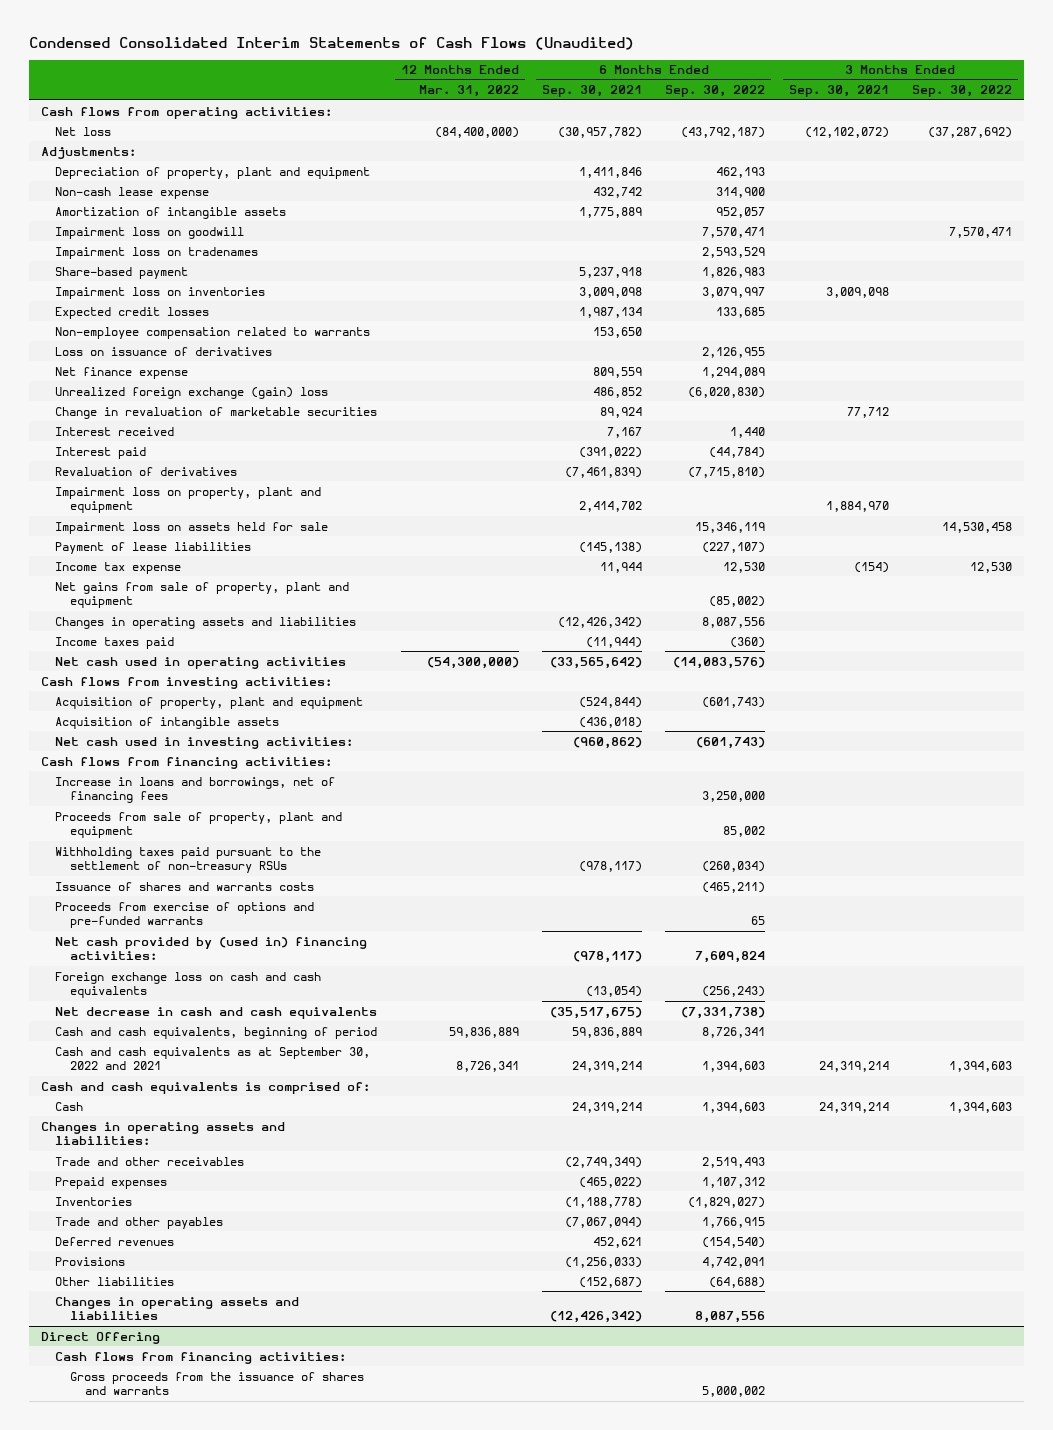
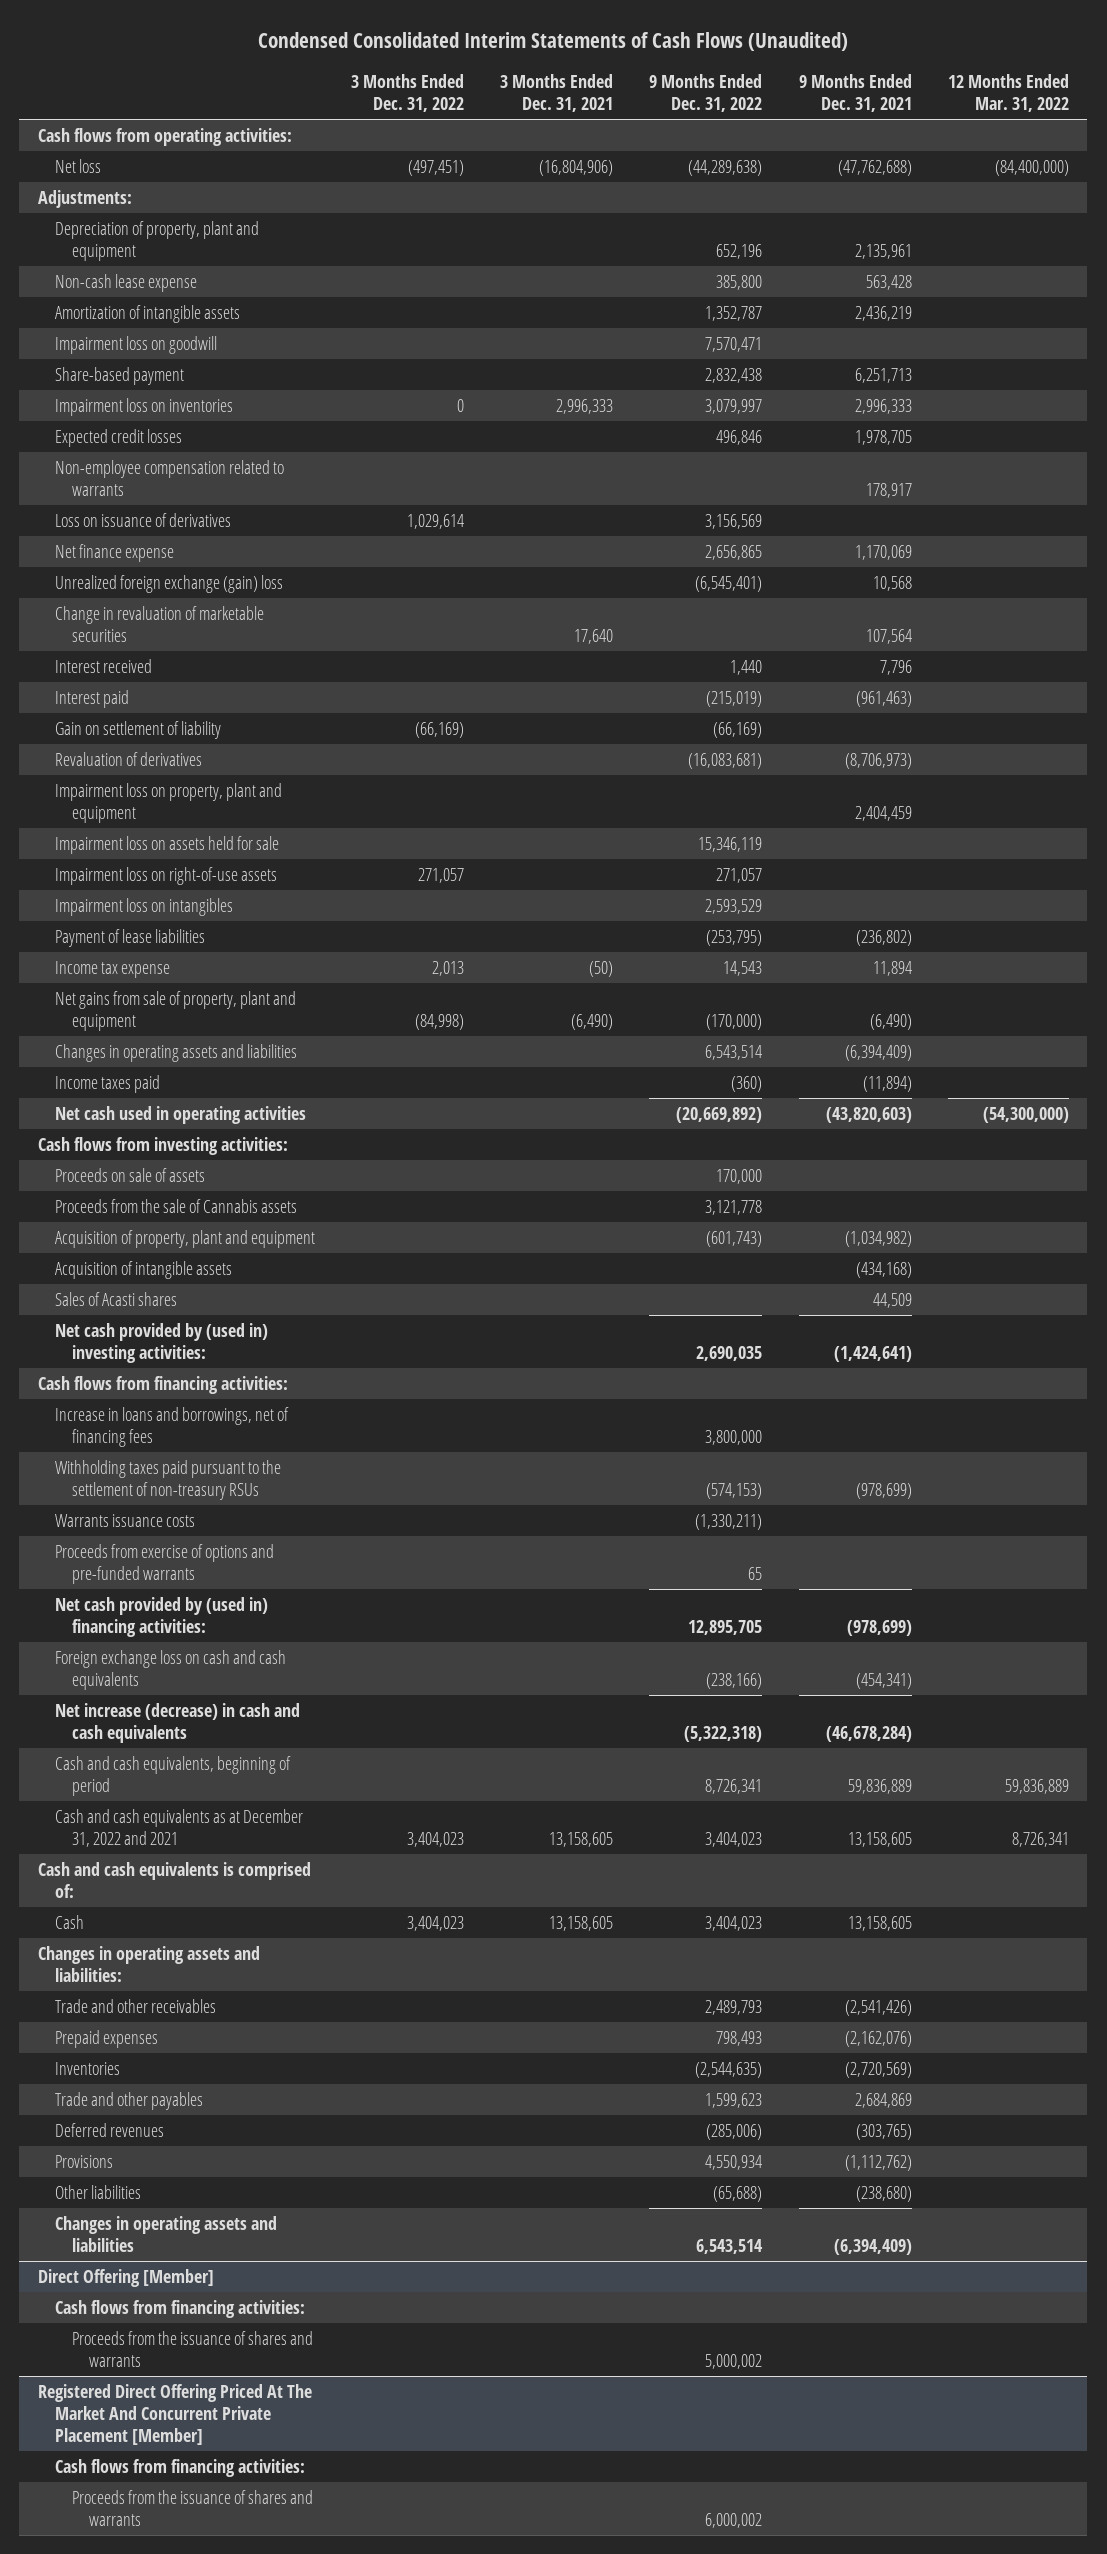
- | 12 Months Ended Mar. 31, 2022 | 6 Months Ended Sep. 30, 2021 | 6 Months Ended Sep. 30, 2022 | 3 Months Ended Sep. 30, 2021 | 3 Months Ended Sep. 30, 2022
+ | 3 Months Ended Dec. 31, 2022 | 3 Months Ended Dec. 31, 2021 | 9 Months Ended Dec. 31, 2022 | 9 Months Ended Dec. 31, 2021 | 12 Months Ended Mar. 31, 2022
- Impairment loss on tradenames | | | 2,593,529 | |
+ Gain on settlement of liability | (66,169) | | (66,169) | |
+ Impairment loss on right-of-use assets | 271,057 | | 271,057 | |
+ Impairment loss on intangibles | | | 2,593,529 | |
+ Proceeds on sale of assets | | | 170,000 | |
+ Proceeds from the sale of Cannabis assets | | | 3,121,778 | |
- Net cash used in investing activities: | | (960,862) | (601,743) | |
+ Sales of Acasti shares | | | | 44,509 |
+ Net cash provided by (used in) investing activities: | | | 2,690,035 | (1,424,641) |
- Proceeds from sale of property, plant and equipment | | | 85,002 | |
- Issuance of shares and warrants costs | | | (465,211) | |
+ Warrants issuance costs | | | (1,330,211) | |
- Net decrease in cash and cash equivalents | | (35,517,675) | (7,331,738) | |
+ Net increase (decrease) in cash and cash equivalents | | | (5,322,318) | (46,678,284) |
- Cash and cash equivalents as at September 30, 2022 and 2021 | 8,726,341 | 24,319,214 | 1,394,603 | 24,319,214 | 1,394,603
+ Cash and cash equivalents as at December 31, 2022 and 2021 | 3,404,023 | 13,158,605 | 3,404,023 | 13,158,605 | 8,726,341
- Direct Offering
+ Direct Offering [Member]
- Gross proceeds from the issuance of shares and warrants | | | 5,000,002 | |
+ Proceeds from the issuance of shares and warrants | | | 5,000,002 | |
+ Registered Direct Offering Priced At The Market And Concurrent Private Placement [Member]
+ Cash flows from financing activities:
+ Proceeds from the issuance of shares and warrants | | | 6,000,002 | |

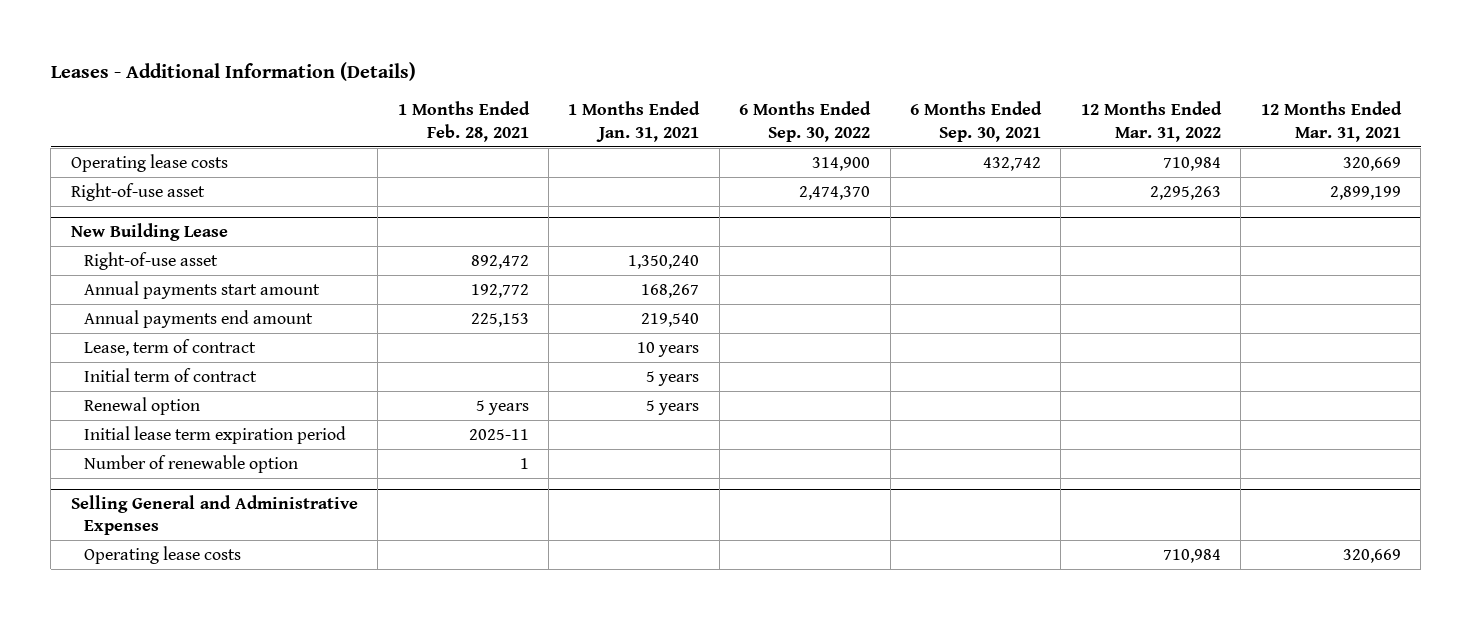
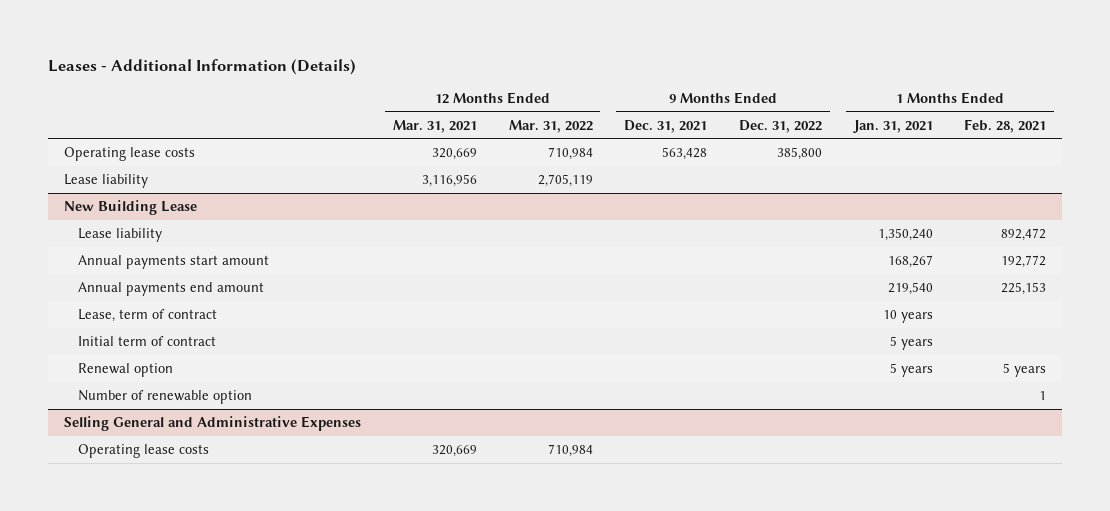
- | 1 Months Ended Feb. 28, 2021 | 1 Months Ended Jan. 31, 2021 | 6 Months Ended Sep. 30, 2022 | 6 Months Ended Sep. 30, 2021 | 12 Months Ended Mar. 31, 2022 | 12 Months Ended Mar. 31, 2021
+ | 12 Months Ended Mar. 31, 2021 | 12 Months Ended Mar. 31, 2022 | 9 Months Ended Dec. 31, 2021 | 9 Months Ended Dec. 31, 2022 | 1 Months Ended Jan. 31, 2021 | 1 Months Ended Feb. 28, 2021
- Right-of-use asset | | | 2,474,370 | | 2,295,263 | 2,899,199
+ Lease liability | 3,116,956 | 2,705,119 | | | |
@ New Building Lease
- Right-of-use asset | 892,472 | 1,350,240 | | | |
+ Lease liability | | | | | 1,350,240 | 892,472
- Initial lease term expiration period | 2025-11 | | | | |

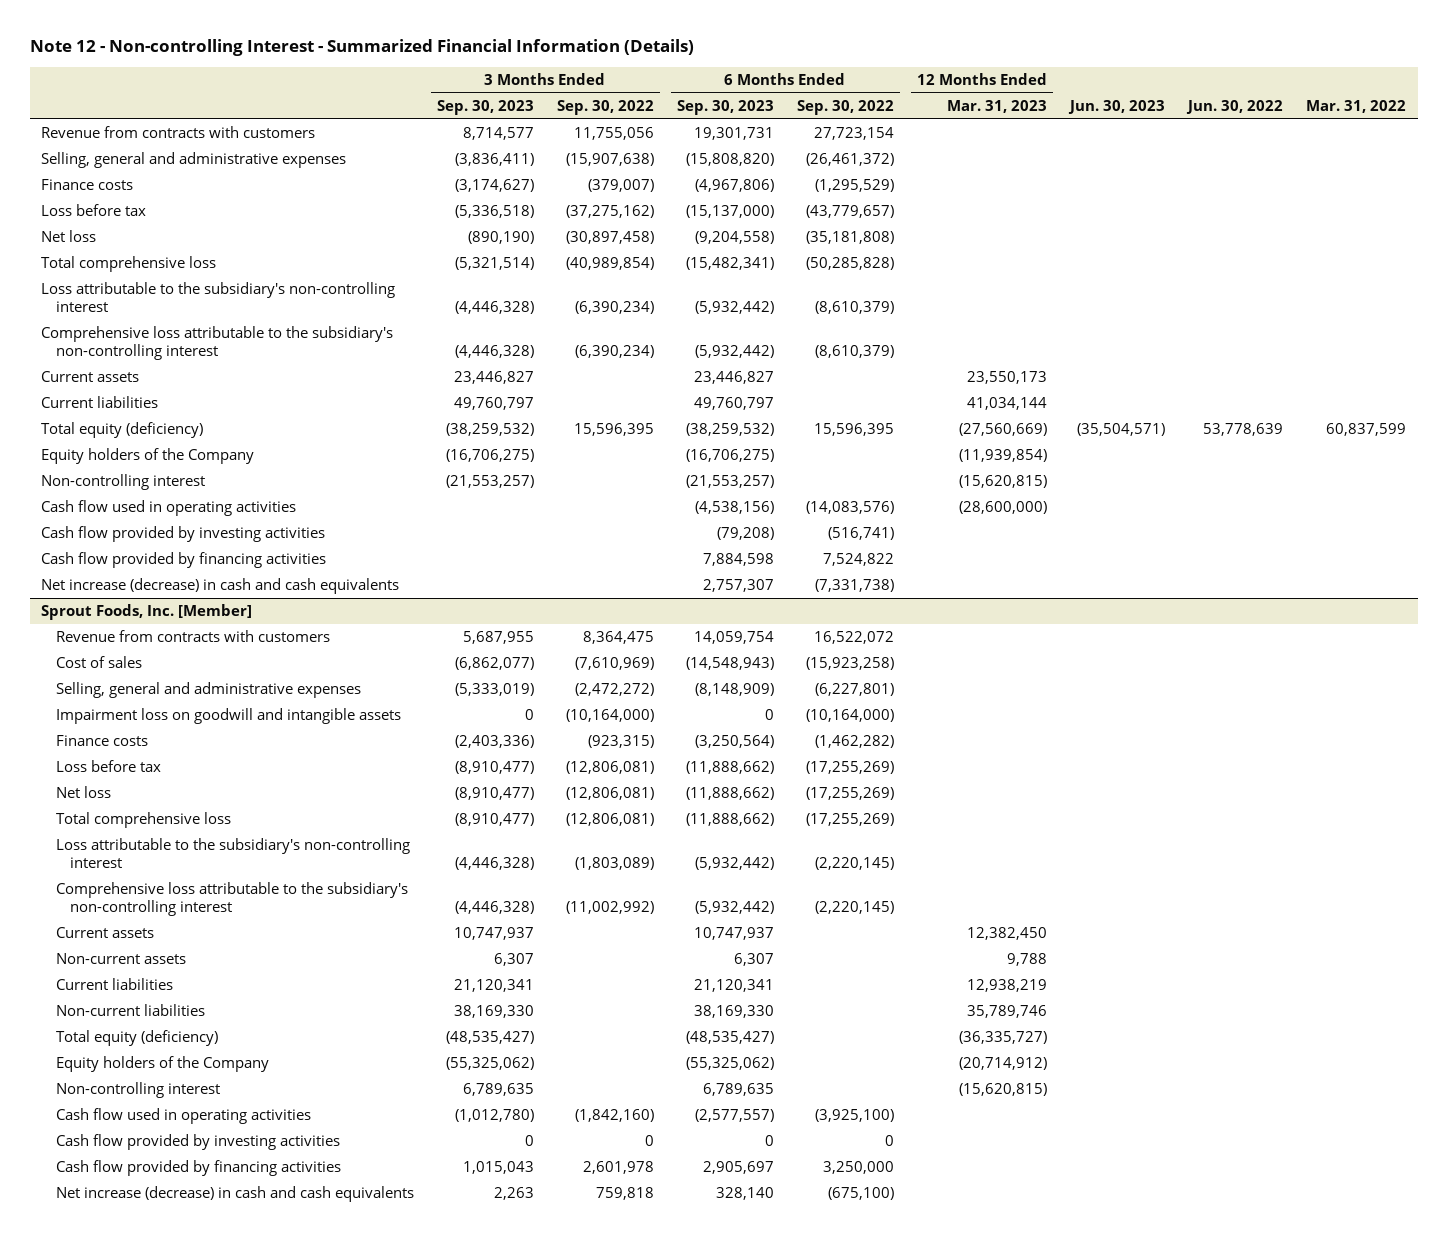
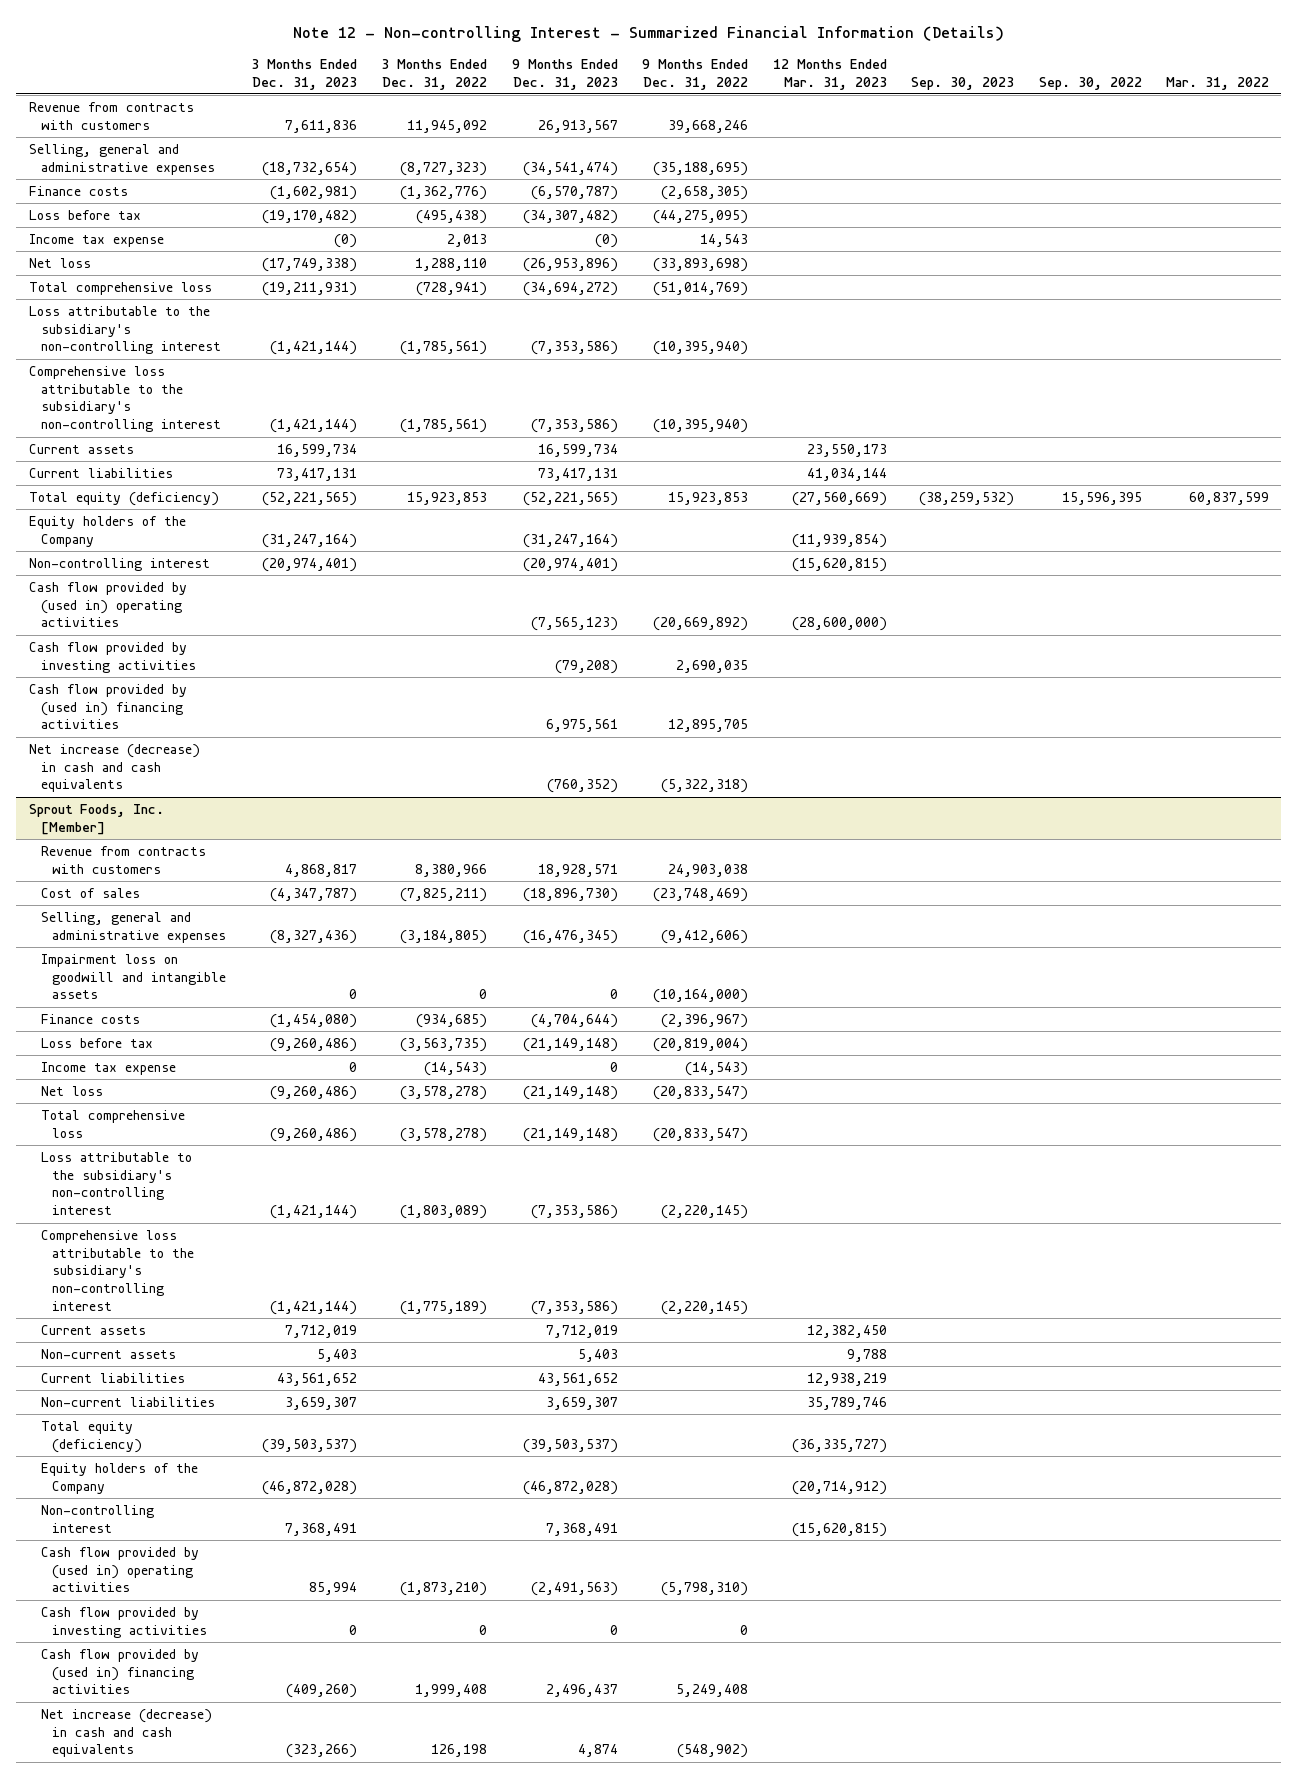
- | 3 Months Ended Sep. 30, 2023 | 3 Months Ended Sep. 30, 2022 | 6 Months Ended Sep. 30, 2023 | 6 Months Ended Sep. 30, 2022 | 12 Months Ended Mar. 31, 2023 | Jun. 30, 2023 | Jun. 30, 2022 | Mar. 31, 2022
+ | 3 Months Ended Dec. 31, 2023 | 3 Months Ended Dec. 31, 2022 | 9 Months Ended Dec. 31, 2023 | 9 Months Ended Dec. 31, 2022 | 12 Months Ended Mar. 31, 2023 | Sep. 30, 2023 | Sep. 30, 2022 | Mar. 31, 2022
+ Income tax expense | (0) | 2,013 | (0) | 14,543 | | | |
- Cash flow used in operating activities | | | (4,538,156) | (14,083,576) | (28,600,000) | | |
+ Cash flow provided by (used in) operating activities | | | (7,565,123) | (20,669,892) | (28,600,000) | | |
- Cash flow provided by financing activities | | | 7,884,598 | 7,524,822 | | | |
+ Cash flow provided by (used in) financing activities | | | 6,975,561 | 12,895,705 | | | |
@ Sprout Foods, Inc. [Member]
+ Income tax expense | 0 | (14,543) | 0 | (14,543) | | | |
- Cash flow used in operating activities | (1,012,780) | (1,842,160) | (2,577,557) | (3,925,100) | | | |
+ Cash flow provided by (used in) operating activities | 85,994 | (1,873,210) | (2,491,563) | (5,798,310) | | | |
- Cash flow provided by financing activities | 1,015,043 | 2,601,978 | 2,905,697 | 3,250,000 | | | |
+ Cash flow provided by (used in) financing activities | (409,260) | 1,999,408 | 2,496,437 | 5,249,408 | | | |

